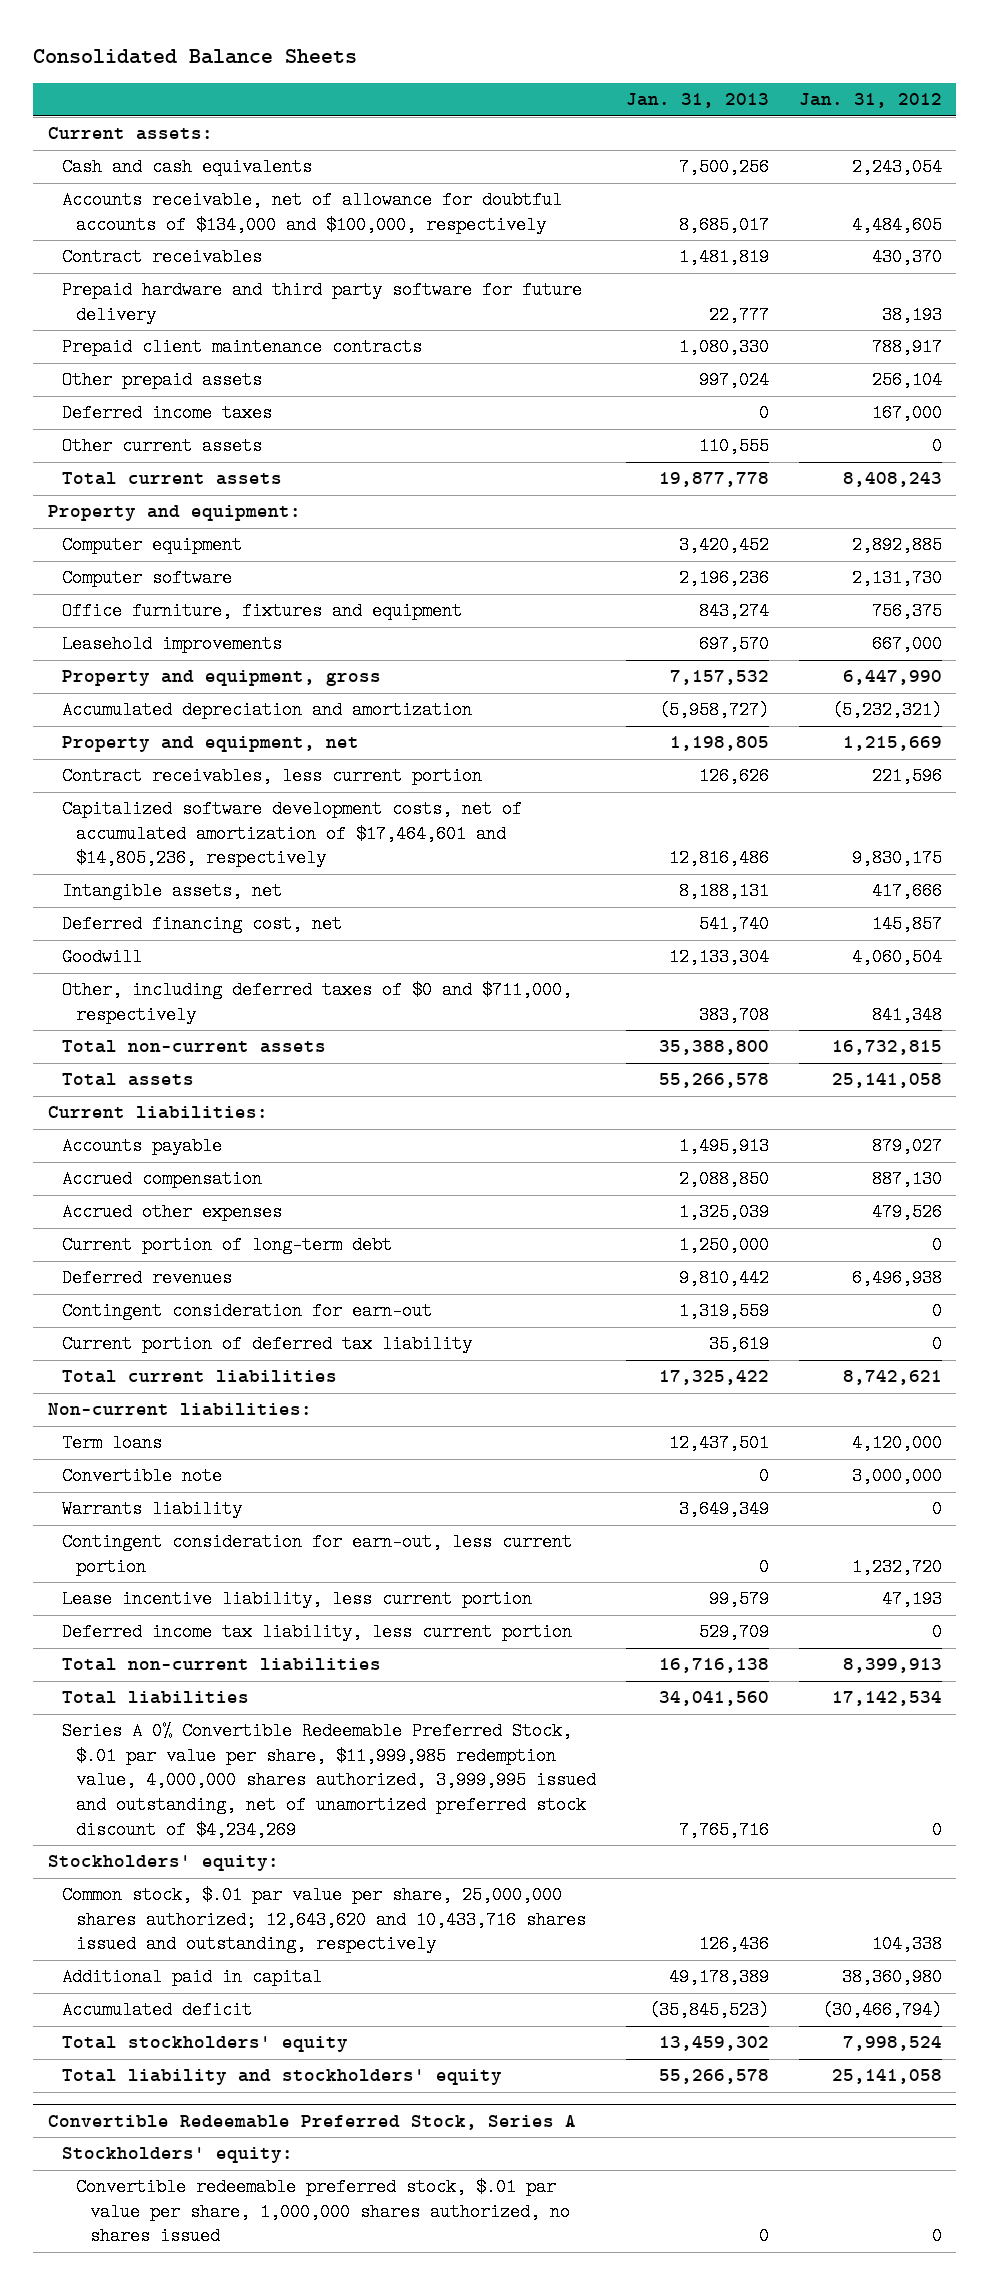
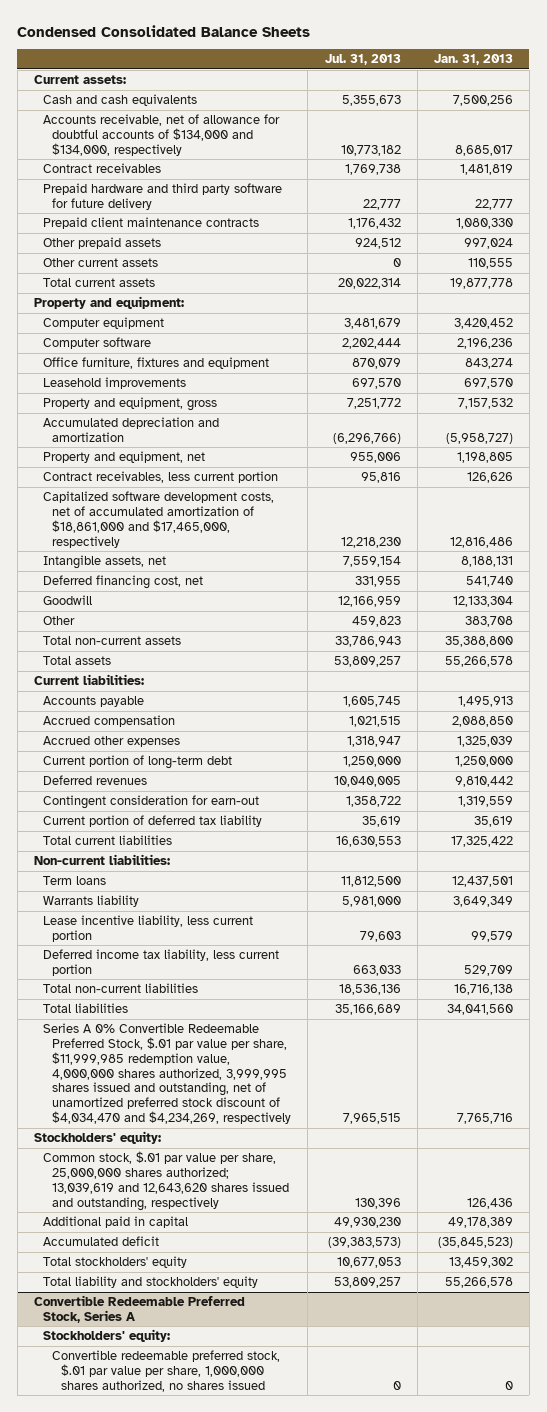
- Consolidated Balance Sheets
+ Condensed Consolidated Balance Sheets
- | Jan. 31, 2013 | Jan. 31, 2012
+ | Jul. 31, 2013 | Jan. 31, 2013
- Accounts receivable, net of allowance for doubtful accounts of $134,000 and $100,000, respectively | 8,685,017 | 4,484,605
+ Accounts receivable, net of allowance for doubtful accounts of $134,000 and $134,000, respectively | 10,773,182 | 8,685,017
- Deferred income taxes | 0 | 167,000
- Capitalized software development costs, net of accumulated amortization of $17,464,601 and $14,805,236, respectively | 12,816,486 | 9,830,175
+ Capitalized software development costs, net of accumulated amortization of $18,861,000 and $17,465,000, respectively | 12,218,230 | 12,816,486
- Other, including deferred taxes of $0 and $711,000, respectively | 383,708 | 841,348
+ Other | 459,823 | 383,708
- Convertible note | 0 | 3,000,000
- Contingent consideration for earn-out, less current portion | 0 | 1,232,720
- Series A 0% Convertible Redeemable Preferred Stock, $.01 par value per share, $11,999,985 redemption value, 4,000,000 shares authorized, 3,999,995 issued and outstanding, net of unamortized preferred stock discount of $4,234,269 | 7,765,716 | 0
+ Series A 0% Convertible Redeemable Preferred Stock, $.01 par value per share, $11,999,985 redemption value, 4,000,000 shares authorized, 3,999,995 shares issued and outstanding, net of unamortized preferred stock discount of $4,034,470 and $4,234,269, respectively | 7,965,515 | 7,765,716
- Common stock, $.01 par value per share, 25,000,000 shares authorized; 12,643,620 and 10,433,716 shares issued and outstanding, respectively | 126,436 | 104,338
+ Common stock, $.01 par value per share, 25,000,000 shares authorized; 13,039,619 and 12,643,620 shares issued and outstanding, respectively | 130,396 | 126,436

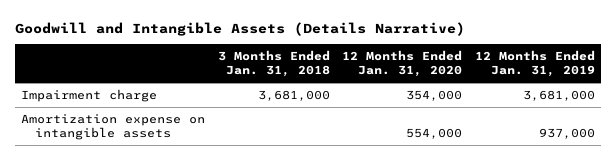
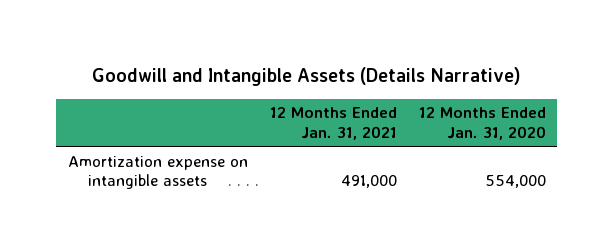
- | 3 Months Ended Jan. 31, 2018 | 12 Months Ended Jan. 31, 2020 | 12 Months Ended Jan. 31, 2019
+ | 12 Months Ended Jan. 31, 2021 | 12 Months Ended Jan. 31, 2020
- Impairment charge | 3,681,000 | 354,000 | 3,681,000

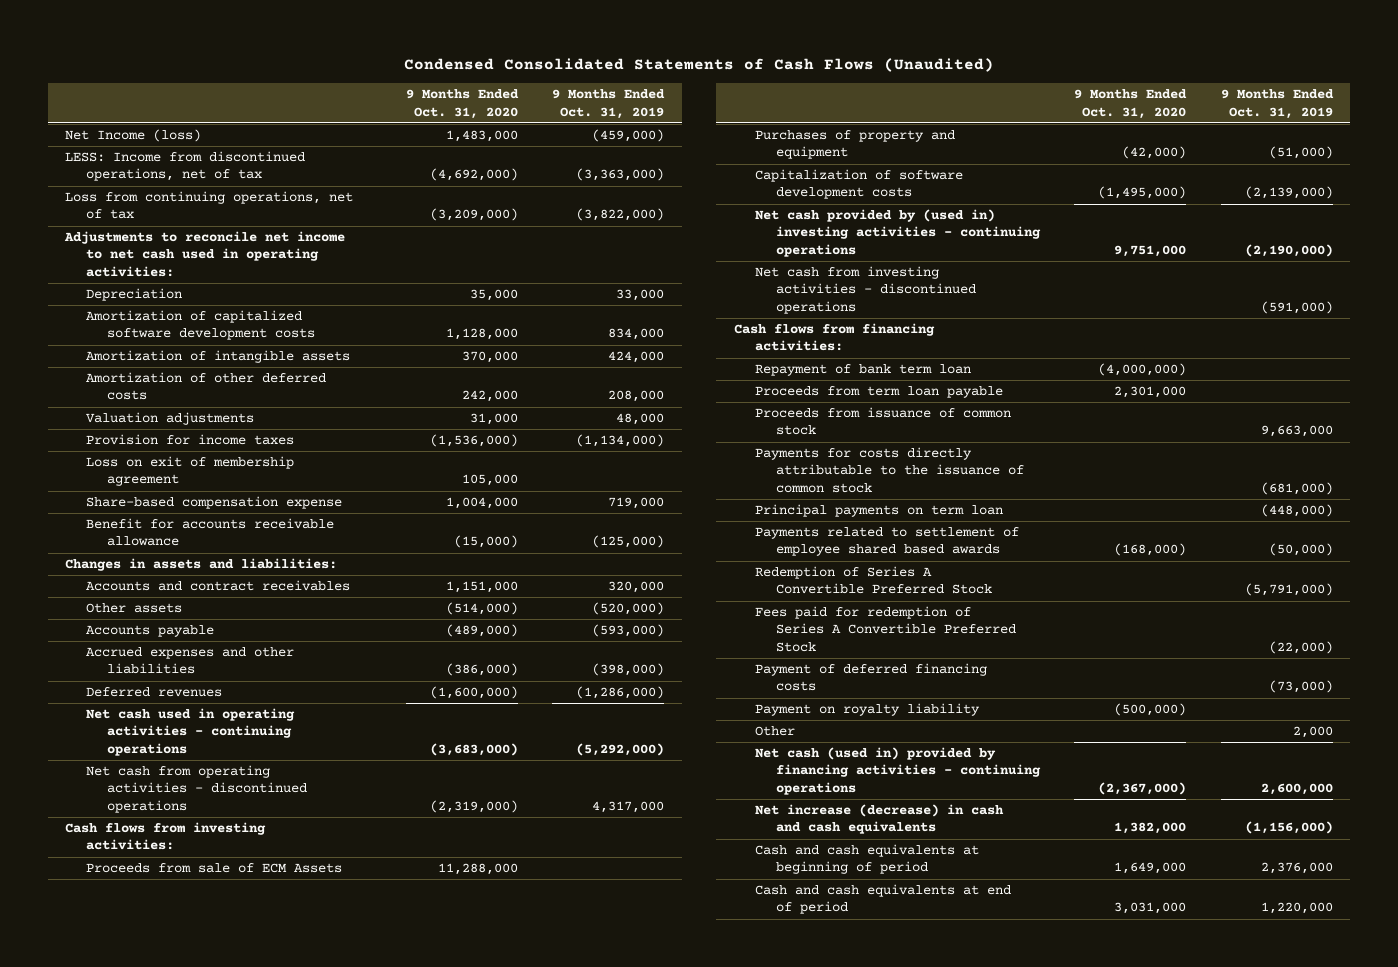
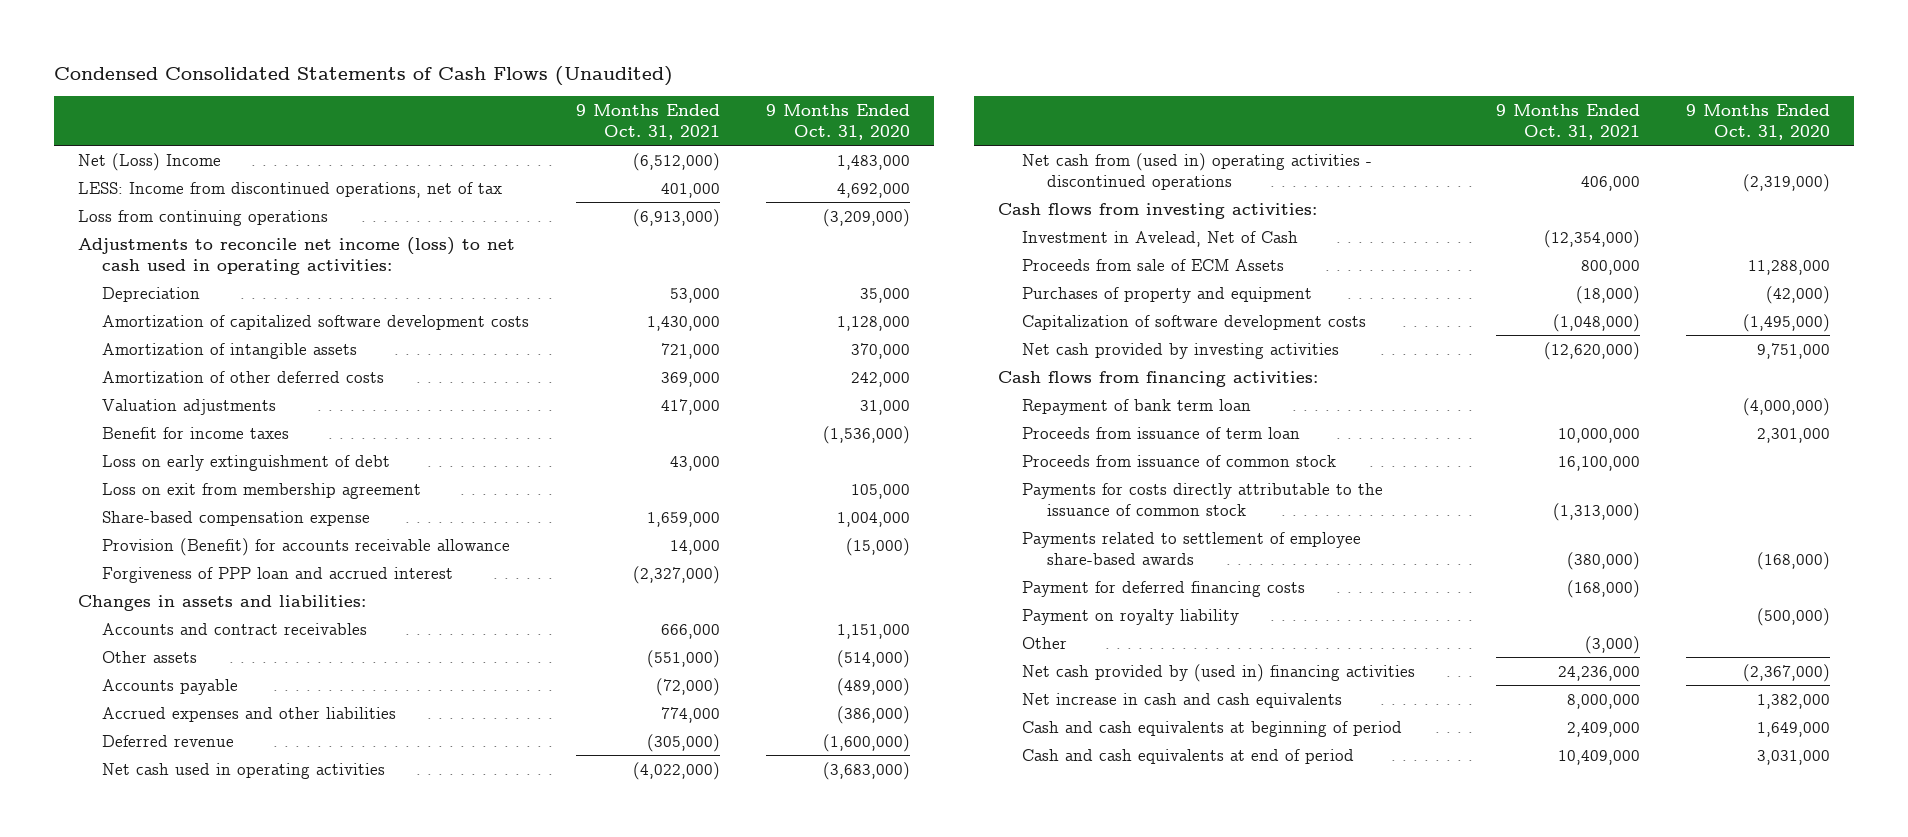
- | 9 Months Ended Oct. 31, 2020 | 9 Months Ended Oct. 31, 2019
+ | 9 Months Ended Oct. 31, 2021 | 9 Months Ended Oct. 31, 2020
- Net Income (loss) | 1,483,000 | (459,000)
- LESS: Income from discontinued operations, net of tax | (4,692,000) | (3,363,000)
- Loss from continuing operations, net of tax | (3,209,000) | (3,822,000)
- Adjustments to reconcile net income to net cash used in operating activities:
+ Net (Loss) Income | (6,512,000) | 1,483,000
+ LESS: Income from discontinued operations, net of tax | 401,000 | 4,692,000
+ Loss from continuing operations | (6,913,000) | (3,209,000)
+ Adjustments to reconcile net income (loss) to net cash used in operating activities:
- Provision for income taxes | (1,536,000) | (1,134,000)
- Loss on exit of membership agreement | 105,000 |
+ Benefit for income taxes | | (1,536,000)
+ Loss on early extinguishment of debt | 43,000 |
+ Loss on exit from membership agreement | | 105,000
- Benefit for accounts receivable allowance | (15,000) | (125,000)
+ Provision (Benefit) for accounts receivable allowance | 14,000 | (15,000)
+ Forgiveness of PPP loan and accrued interest | (2,327,000) |
- Deferred revenues | (1,600,000) | (1,286,000)
- Net cash used in operating activities - continuing operations | (3,683,000) | (5,292,000)
- Net cash from operating activities - discontinued operations | (2,319,000) | 4,317,000
+ Deferred revenue | (305,000) | (1,600,000)
+ Net cash used in operating activities | (4,022,000) | (3,683,000)
+ Net cash from (used in) operating activities - discontinued operations | 406,000 | (2,319,000)
+ Investment in Avelead, Net of Cash | (12,354,000) |
- Net cash provided by (used in) investing activities - continuing operations | 9,751,000 | (2,190,000)
- Net cash from investing activities - discontinued operations | | (591,000)
+ Net cash provided by investing activities | (12,620,000) | 9,751,000
- Proceeds from term loan payable | 2,301,000 |
+ Proceeds from issuance of term loan | 10,000,000 | 2,301,000
- Principal payments on term loan | | (448,000)
- Payments related to settlement of employee shared based awards | (168,000) | (50,000)
- Redemption of Series A Convertible Preferred Stock | | (5,791,000)
- Fees paid for redemption of Series A Convertible Preferred Stock | | (22,000)
- Payment of deferred financing costs | | (73,000)
+ Payments related to settlement of employee share-based awards | (380,000) | (168,000)
+ Payment for deferred financing costs | (168,000) |
- Net cash (used in) provided by financing activities - continuing operations | (2,367,000) | 2,600,000
- Net increase (decrease) in cash and cash equivalents | 1,382,000 | (1,156,000)
+ Net cash provided by (used in) financing activities | 24,236,000 | (2,367,000)
+ Net increase in cash and cash equivalents | 8,000,000 | 1,382,000

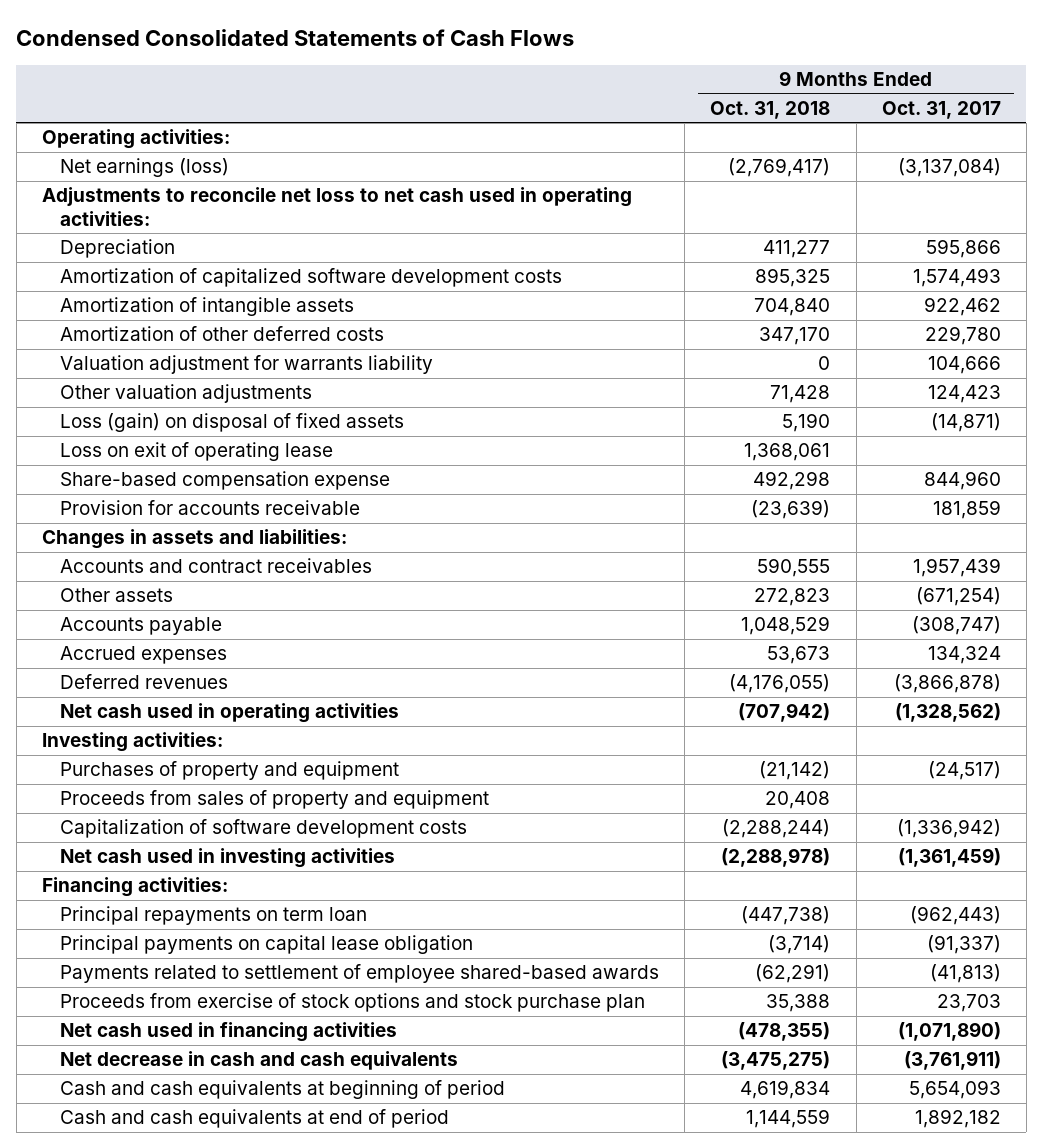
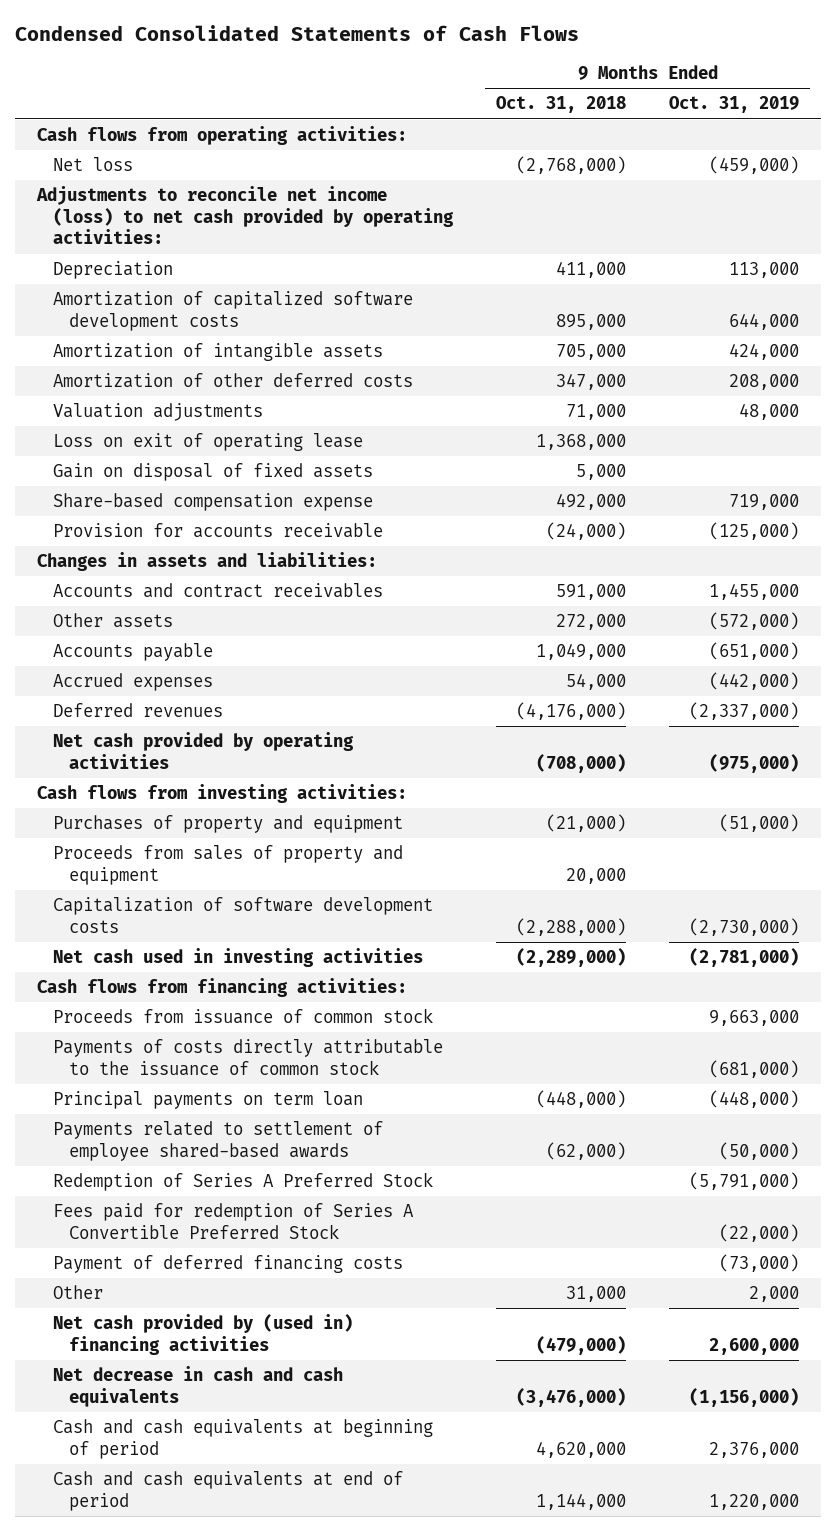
- | 9 Months Ended Oct. 31, 2018 | 9 Months Ended Oct. 31, 2017
+ | 9 Months Ended Oct. 31, 2018 | 9 Months Ended Oct. 31, 2019
- Operating activities:
- Net earnings (loss) | (2,769,417) | (3,137,084)
- Adjustments to reconcile net loss to net cash used in operating activities:
- Depreciation | 411,277 | 595,866
- Amortization of capitalized software development costs | 895,325 | 1,574,493
- Amortization of intangible assets | 704,840 | 922,462
- Amortization of other deferred costs | 347,170 | 229,780
- Valuation adjustment for warrants liability | 0 | 104,666
- Other valuation adjustments | 71,428 | 124,423
- Loss (gain) on disposal of fixed assets | 5,190 | (14,871)
- Loss on exit of operating lease | 1,368,061 |
- Share-based compensation expense | 492,298 | 844,960
- Provision for accounts receivable | (23,639) | 181,859
+ Cash flows from operating activities:
+ Net loss | (2,768,000) | (459,000)
+ Adjustments to reconcile net income (loss) to net cash provided by operating activities:
+ Depreciation | 411,000 | 113,000
+ Amortization of capitalized software development costs | 895,000 | 644,000
+ Amortization of intangible assets | 705,000 | 424,000
+ Amortization of other deferred costs | 347,000 | 208,000
+ Valuation adjustments | 71,000 | 48,000
+ Loss on exit of operating lease | 1,368,000 |
+ Gain on disposal of fixed assets | 5,000 |
+ Share-based compensation expense | 492,000 | 719,000
+ Provision for accounts receivable | (24,000) | (125,000)
- Accounts and contract receivables | 590,555 | 1,957,439
- Other assets | 272,823 | (671,254)
- Accounts payable | 1,048,529 | (308,747)
- Accrued expenses | 53,673 | 134,324
- Deferred revenues | (4,176,055) | (3,866,878)
- Net cash used in operating activities | (707,942) | (1,328,562)
- Investing activities:
- Purchases of property and equipment | (21,142) | (24,517)
- Proceeds from sales of property and equipment | 20,408 |
- Capitalization of software development costs | (2,288,244) | (1,336,942)
- Net cash used in investing activities | (2,288,978) | (1,361,459)
- Financing activities:
- Principal repayments on term loan | (447,738) | (962,443)
- Principal payments on capital lease obligation | (3,714) | (91,337)
- Payments related to settlement of employee shared-based awards | (62,291) | (41,813)
- Proceeds from exercise of stock options and stock purchase plan | 35,388 | 23,703
- Net cash used in financing activities | (478,355) | (1,071,890)
- Net decrease in cash and cash equivalents | (3,475,275) | (3,761,911)
- Cash and cash equivalents at beginning of period | 4,619,834 | 5,654,093
- Cash and cash equivalents at end of period | 1,144,559 | 1,892,182
+ Accounts and contract receivables | 591,000 | 1,455,000
+ Other assets | 272,000 | (572,000)
+ Accounts payable | 1,049,000 | (651,000)
+ Accrued expenses | 54,000 | (442,000)
+ Deferred revenues | (4,176,000) | (2,337,000)
+ Net cash provided by operating activities | (708,000) | (975,000)
+ Cash flows from investing activities:
+ Purchases of property and equipment | (21,000) | (51,000)
+ Proceeds from sales of property and equipment | 20,000 |
+ Capitalization of software development costs | (2,288,000) | (2,730,000)
+ Net cash used in investing activities | (2,289,000) | (2,781,000)
+ Cash flows from financing activities:
+ Proceeds from issuance of common stock | | 9,663,000
+ Payments of costs directly attributable to the issuance of common stock | | (681,000)
+ Principal payments on term loan | (448,000) | (448,000)
+ Payments related to settlement of employee shared-based awards | (62,000) | (50,000)
+ Redemption of Series A Preferred Stock | | (5,791,000)
+ Fees paid for redemption of Series A Convertible Preferred Stock | | (22,000)
+ Payment of deferred financing costs | | (73,000)
+ Other | 31,000 | 2,000
+ Net cash provided by (used in) financing activities | (479,000) | 2,600,000
+ Net decrease in cash and cash equivalents | (3,476,000) | (1,156,000)
+ Cash and cash equivalents at beginning of period | 4,620,000 | 2,376,000
+ Cash and cash equivalents at end of period | 1,144,000 | 1,220,000

